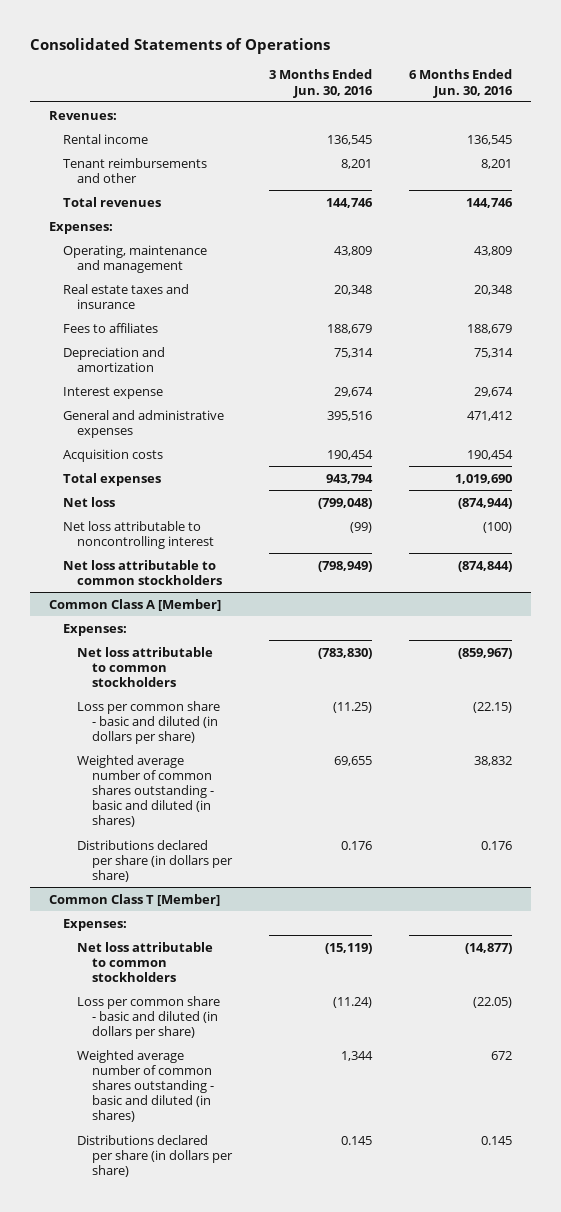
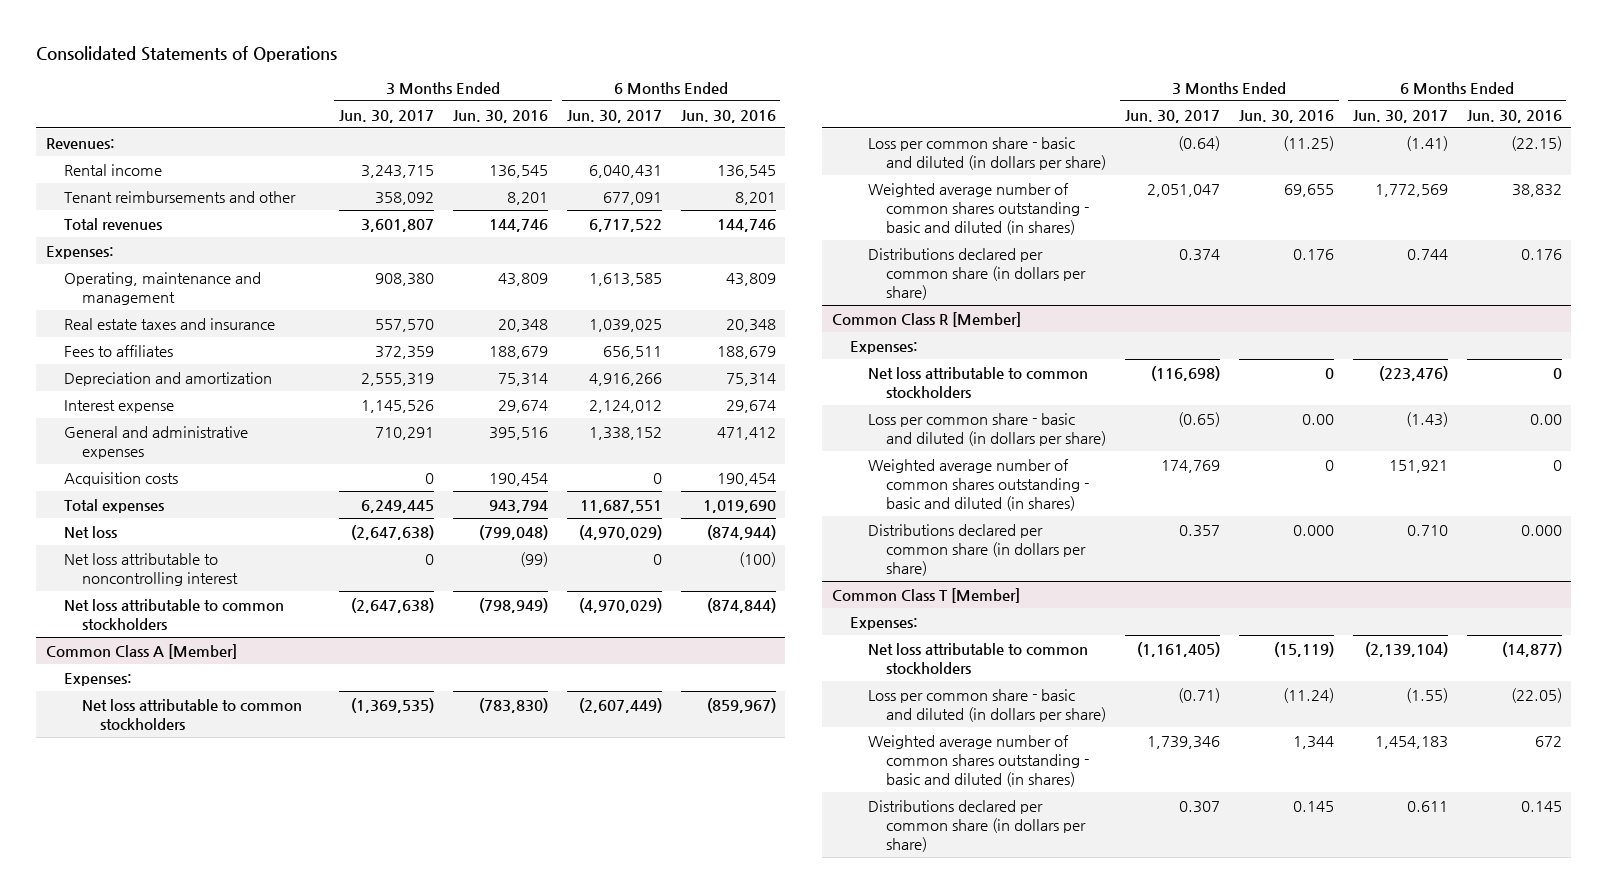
- | 3 Months Ended Jun. 30, 2016 | 6 Months Ended Jun. 30, 2016
+ | 3 Months Ended Jun. 30, 2017 | 3 Months Ended Jun. 30, 2016 | 6 Months Ended Jun. 30, 2017 | 6 Months Ended Jun. 30, 2016
@ Common Class A [Member]
- Distributions declared per share (in dollars per share) | 0.176 | 0.176
+ Distributions declared per common share (in dollars per share) | 0.374 | 0.176 | 0.744 | 0.176
+ Common Class R [Member]
+ Expenses:
+ Net loss attributable to common stockholders | (116,698) | 0 | (223,476) | 0
+ Loss per common share - basic and diluted (in dollars per share) | (0.65) | 0.00 | (1.43) | 0.00
+ Weighted average number of common shares outstanding - basic and diluted (in shares) | 174,769 | 0 | 151,921 | 0
+ Distributions declared per common share (in dollars per share) | 0.357 | 0.000 | 0.710 | 0.000
@ Common Class T [Member]
- Distributions declared per share (in dollars per share) | 0.145 | 0.145
+ Distributions declared per common share (in dollars per share) | 0.307 | 0.145 | 0.611 | 0.145

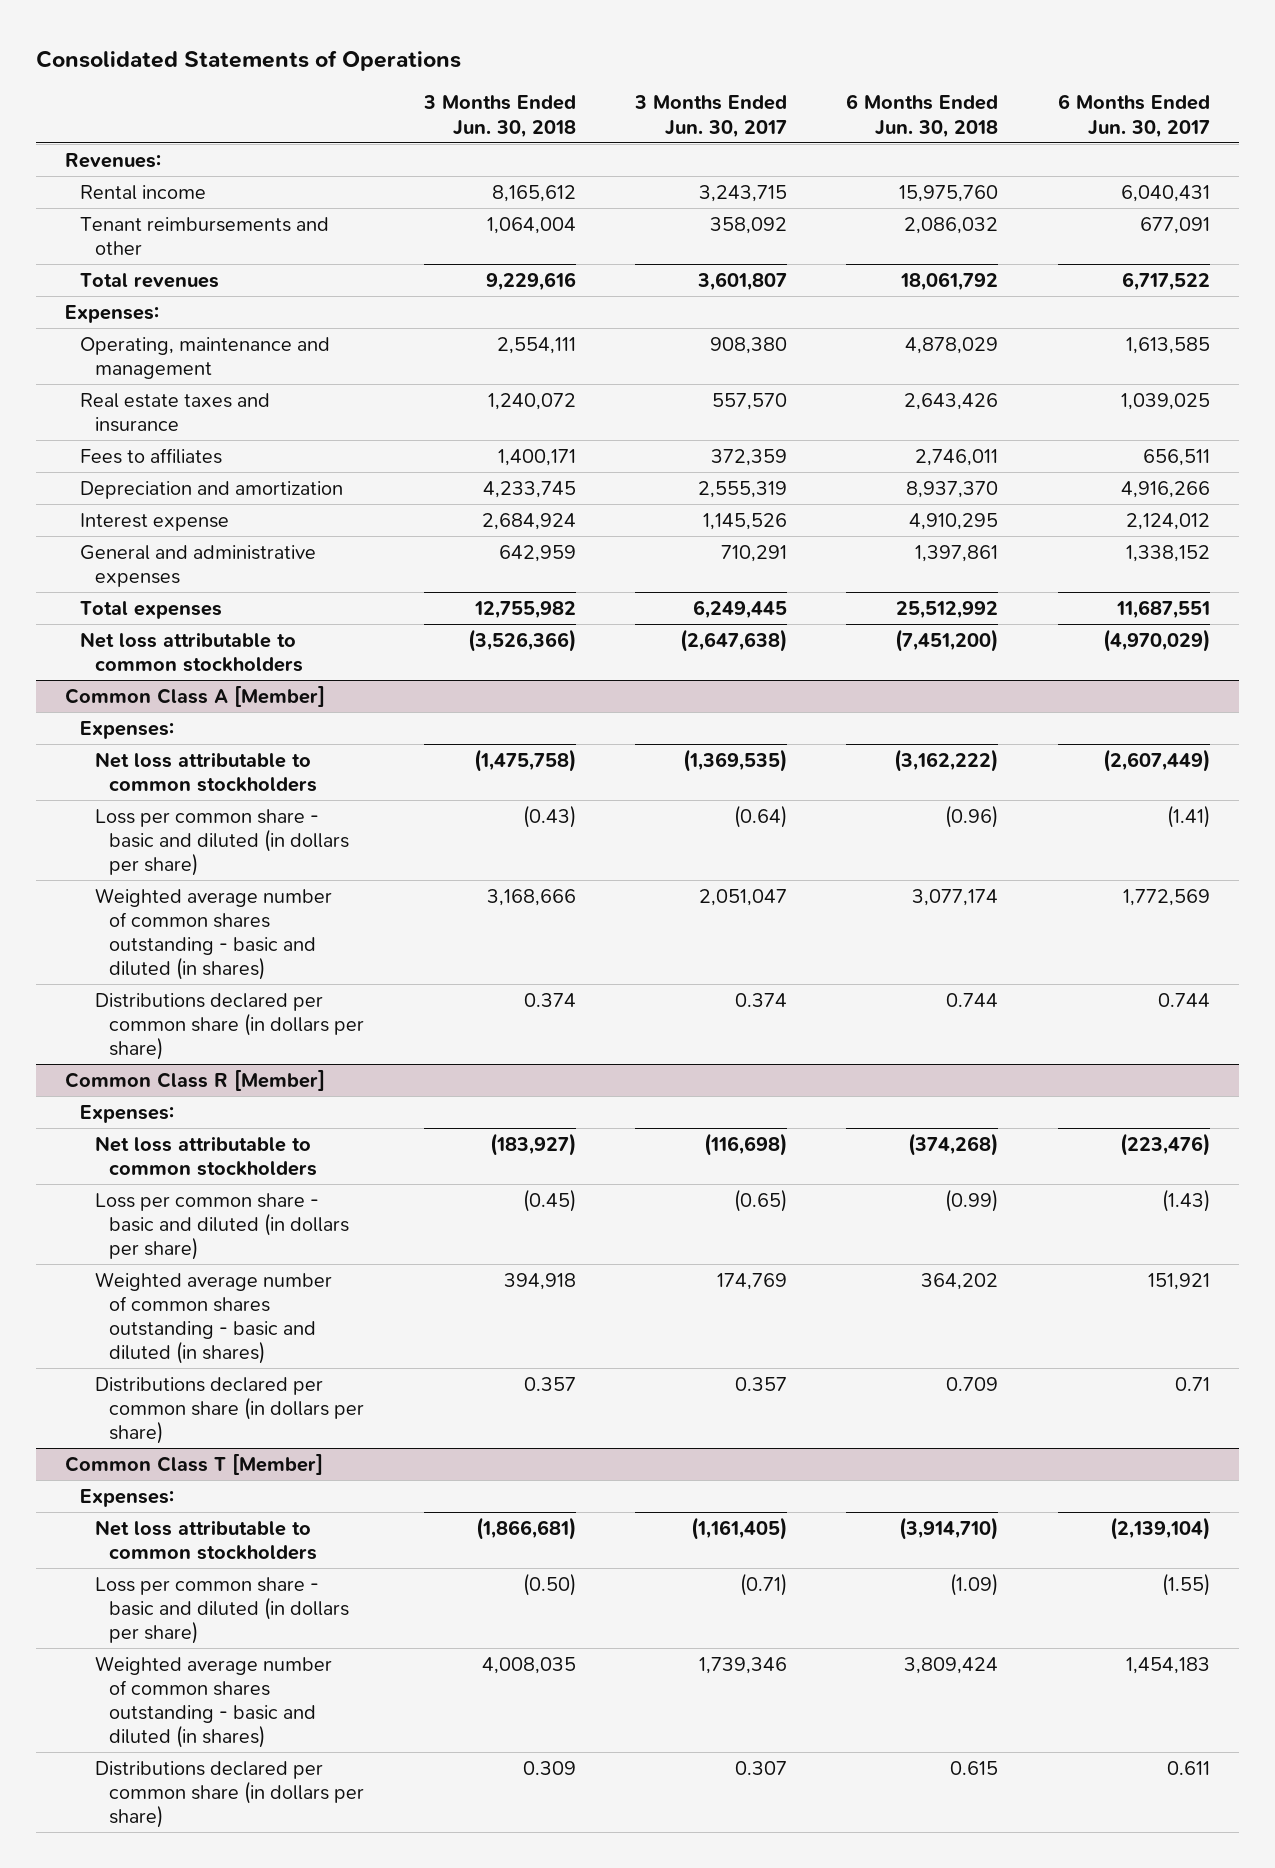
- | 3 Months Ended Jun. 30, 2017 | 3 Months Ended Jun. 30, 2016 | 6 Months Ended Jun. 30, 2017 | 6 Months Ended Jun. 30, 2016
+ | 3 Months Ended Jun. 30, 2018 | 3 Months Ended Jun. 30, 2017 | 6 Months Ended Jun. 30, 2018 | 6 Months Ended Jun. 30, 2017
- Acquisition costs | 0 | 190,454 | 0 | 190,454
- Net loss | (2,647,638) | (799,048) | (4,970,029) | (874,944)
- Net loss attributable to noncontrolling interest | 0 | (99) | 0 | (100)
@ Common Class R [Member]
- Distributions declared per common share (in dollars per share) | 0.357 | 0.000 | 0.710 | 0.000
+ Distributions declared per common share (in dollars per share) | 0.357 | 0.357 | 0.709 | 0.71

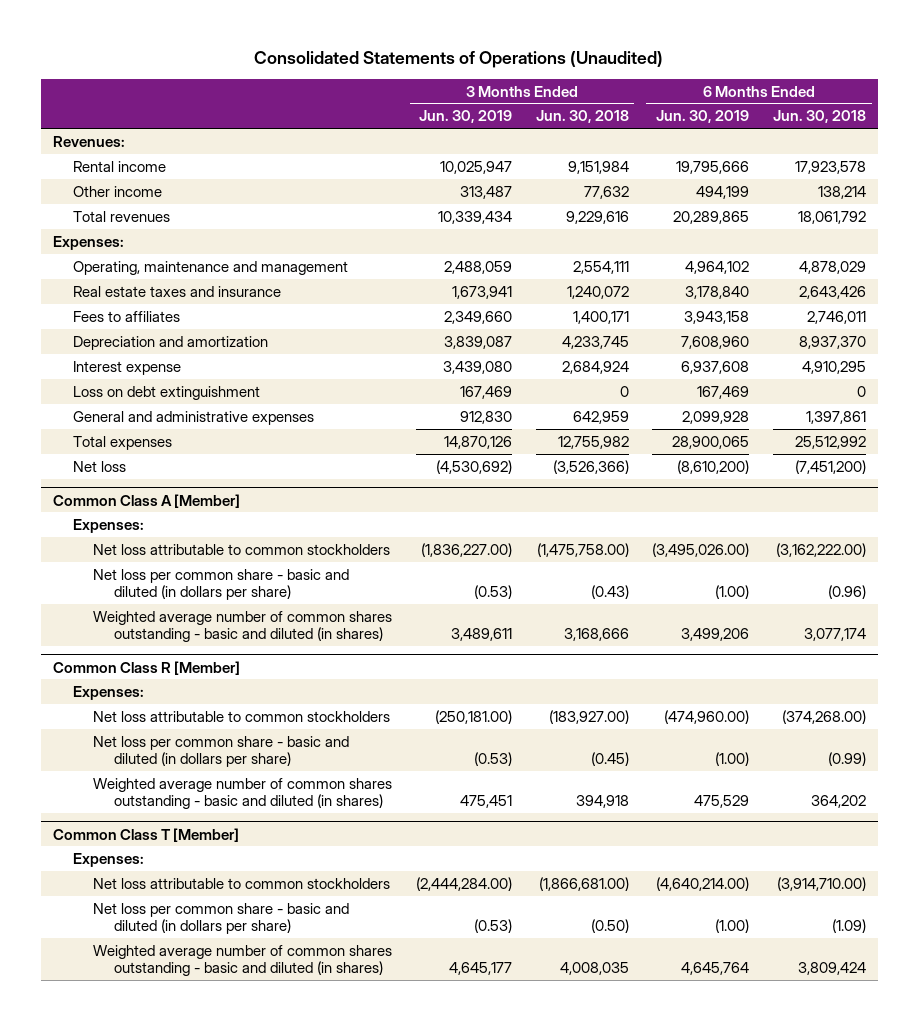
- Consolidated Statements of Operations
+ Consolidated Statements of Operations (Unaudited)
- | 3 Months Ended Jun. 30, 2018 | 3 Months Ended Jun. 30, 2017 | 6 Months Ended Jun. 30, 2018 | 6 Months Ended Jun. 30, 2017
+ | 3 Months Ended Jun. 30, 2019 | 3 Months Ended Jun. 30, 2018 | 6 Months Ended Jun. 30, 2019 | 6 Months Ended Jun. 30, 2018
- Rental income | 8,165,612 | 3,243,715 | 15,975,760 | 6,040,431
- Tenant reimbursements and other | 1,064,004 | 358,092 | 2,086,032 | 677,091
+ Rental income | 10,025,947 | 9,151,984 | 19,795,666 | 17,923,578
+ Other income | 313,487 | 77,632 | 494,199 | 138,214
+ Loss on debt extinguishment | 167,469 | 0 | 167,469 | 0
- Net loss attributable to common stockholders | (3,526,366) | (2,647,638) | (7,451,200) | (4,970,029)
+ Net loss | (4,530,692) | (3,526,366) | (8,610,200) | (7,451,200)
@ Common Class A [Member]
- Net loss attributable to common stockholders | (1,475,758) | (1,369,535) | (3,162,222) | (2,607,449)
- Loss per common share - basic and diluted (in dollars per share) | (0.43) | (0.64) | (0.96) | (1.41)
+ Net loss attributable to common stockholders | (1,836,227.00) | (1,475,758.00) | (3,495,026.00) | (3,162,222.00)
+ Net loss per common share - basic and diluted (in dollars per share) | (0.53) | (0.43) | (1.00) | (0.96)
- Distributions declared per common share (in dollars per share) | 0.374 | 0.374 | 0.744 | 0.744
@ Common Class R [Member]
- Net loss attributable to common stockholders | (183,927) | (116,698) | (374,268) | (223,476)
- Loss per common share - basic and diluted (in dollars per share) | (0.45) | (0.65) | (0.99) | (1.43)
+ Net loss attributable to common stockholders | (250,181.00) | (183,927.00) | (474,960.00) | (374,268.00)
+ Net loss per common share - basic and diluted (in dollars per share) | (0.53) | (0.45) | (1.00) | (0.99)
- Distributions declared per common share (in dollars per share) | 0.357 | 0.357 | 0.709 | 0.71
@ Common Class T [Member]
- Net loss attributable to common stockholders | (1,866,681) | (1,161,405) | (3,914,710) | (2,139,104)
- Loss per common share - basic and diluted (in dollars per share) | (0.50) | (0.71) | (1.09) | (1.55)
+ Net loss attributable to common stockholders | (2,444,284.00) | (1,866,681.00) | (4,640,214.00) | (3,914,710.00)
+ Net loss per common share - basic and diluted (in dollars per share) | (0.53) | (0.50) | (1.00) | (1.09)
- Distributions declared per common share (in dollars per share) | 0.309 | 0.307 | 0.615 | 0.611

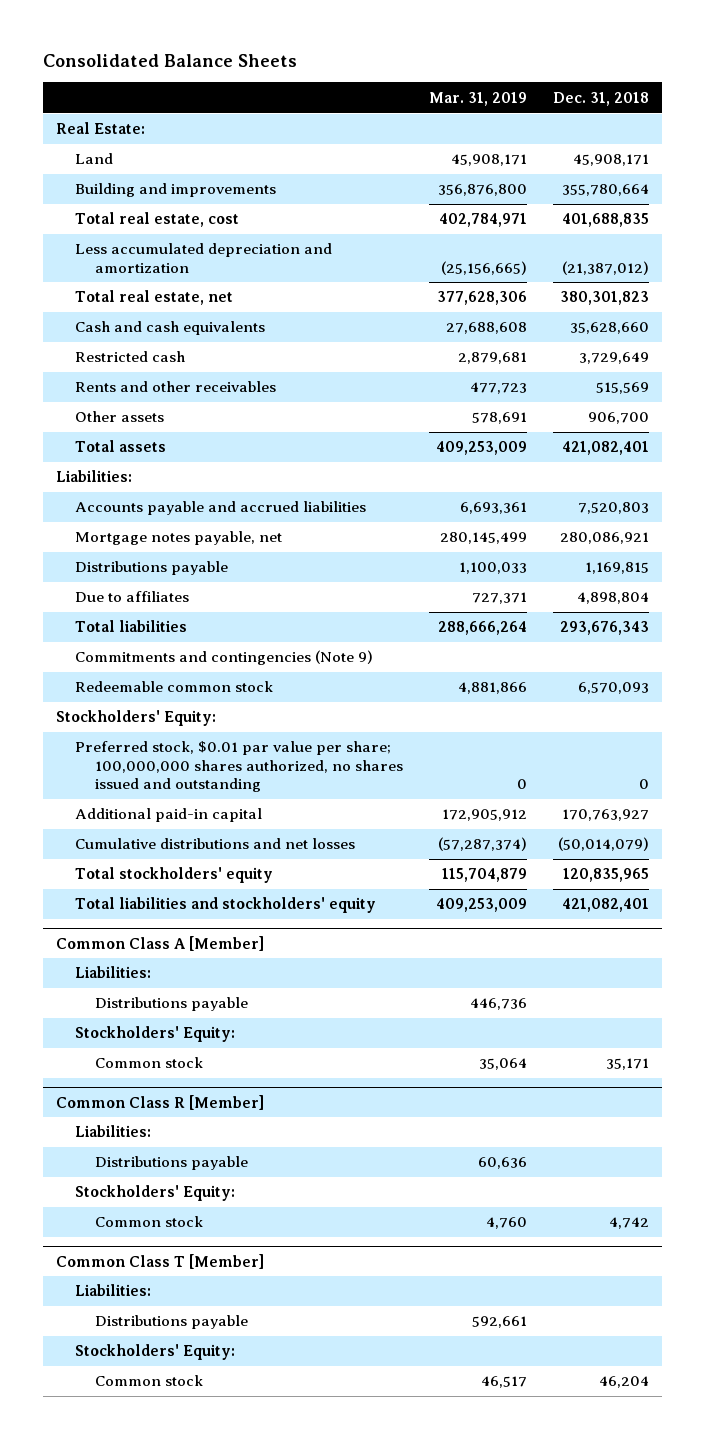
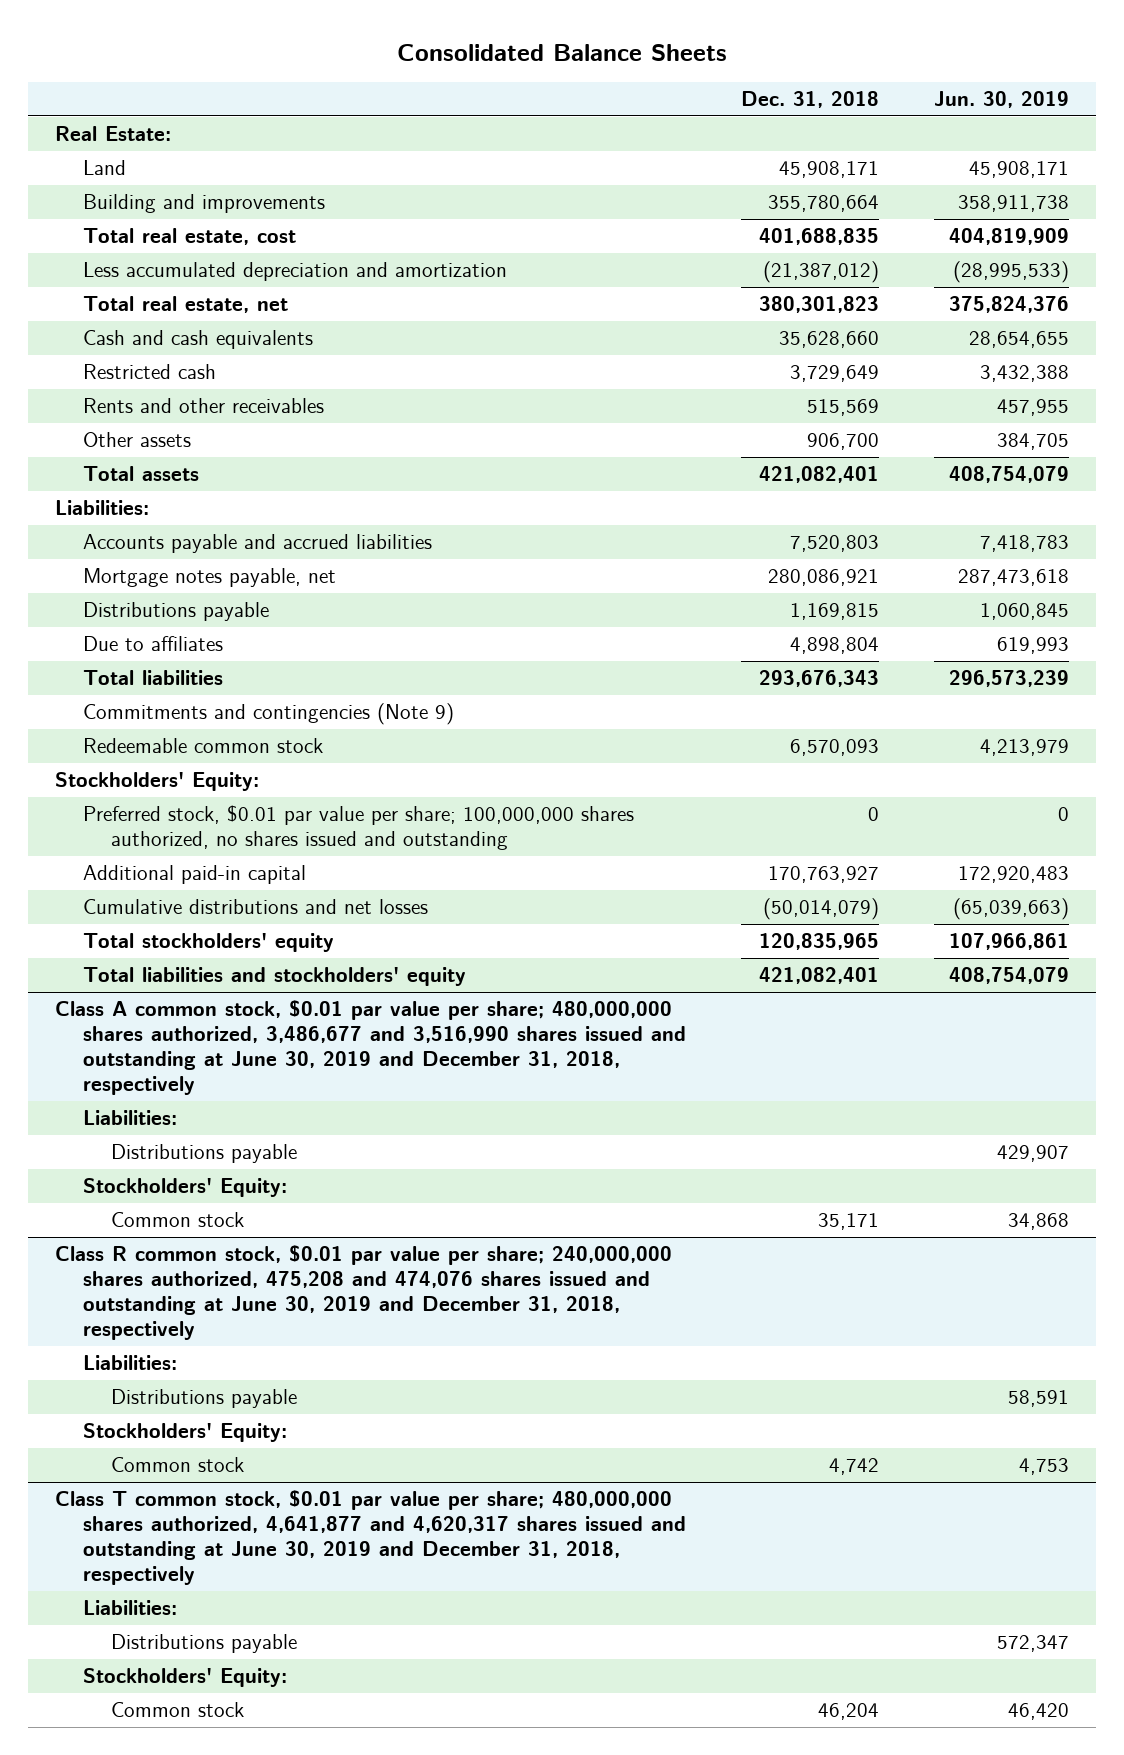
- | Mar. 31, 2019 | Dec. 31, 2018
+ | Dec. 31, 2018 | Jun. 30, 2019
- Common Class A [Member]
+ Class A common stock, $0.01 par value per share; 480,000,000 shares authorized, 3,486,677 and 3,516,990 shares issued and outstanding at June 30, 2019 and December 31, 2018, respectively
- Common Class R [Member]
+ Class R common stock, $0.01 par value per share; 240,000,000 shares authorized, 475,208 and 474,076 shares issued and outstanding at June 30, 2019 and December 31, 2018, respectively
- Common Class T [Member]
+ Class T common stock, $0.01 par value per share; 480,000,000 shares authorized, 4,641,877 and 4,620,317 shares issued and outstanding at June 30, 2019 and December 31, 2018, respectively

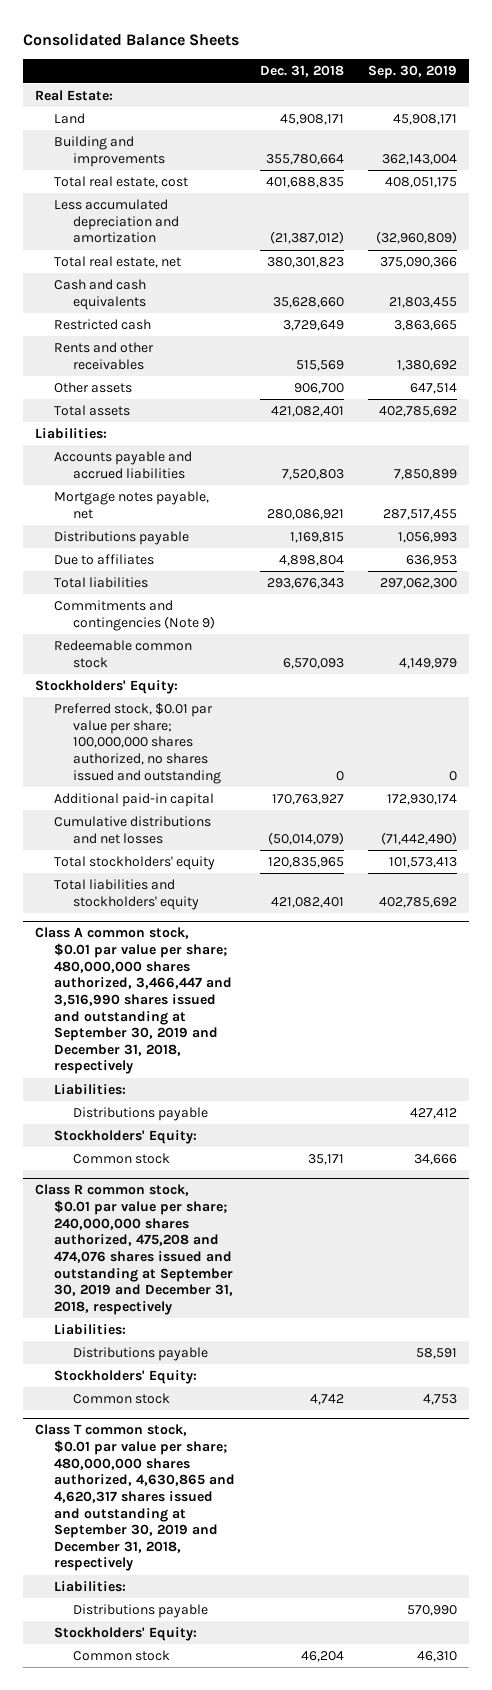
- | Dec. 31, 2018 | Jun. 30, 2019
+ | Dec. 31, 2018 | Sep. 30, 2019
- Class A common stock, $0.01 par value per share; 480,000,000 shares authorized, 3,486,677 and 3,516,990 shares issued and outstanding at June 30, 2019 and December 31, 2018, respectively
+ Class A common stock, $0.01 par value per share; 480,000,000 shares authorized, 3,466,447 and 3,516,990 shares issued and outstanding at September 30, 2019 and December 31, 2018, respectively
- Class R common stock, $0.01 par value per share; 240,000,000 shares authorized, 475,208 and 474,076 shares issued and outstanding at June 30, 2019 and December 31, 2018, respectively
+ Class R common stock, $0.01 par value per share; 240,000,000 shares authorized, 475,208 and 474,076 shares issued and outstanding at September 30, 2019 and December 31, 2018, respectively
- Class T common stock, $0.01 par value per share; 480,000,000 shares authorized, 4,641,877 and 4,620,317 shares issued and outstanding at June 30, 2019 and December 31, 2018, respectively
+ Class T common stock, $0.01 par value per share; 480,000,000 shares authorized, 4,630,865 and 4,620,317 shares issued and outstanding at September 30, 2019 and December 31, 2018, respectively

